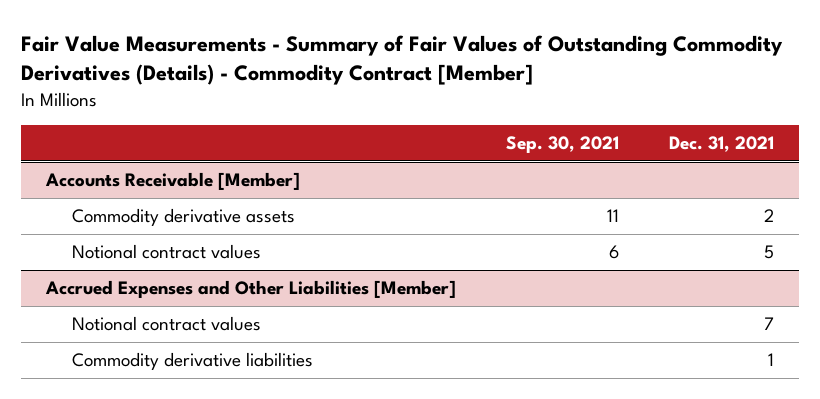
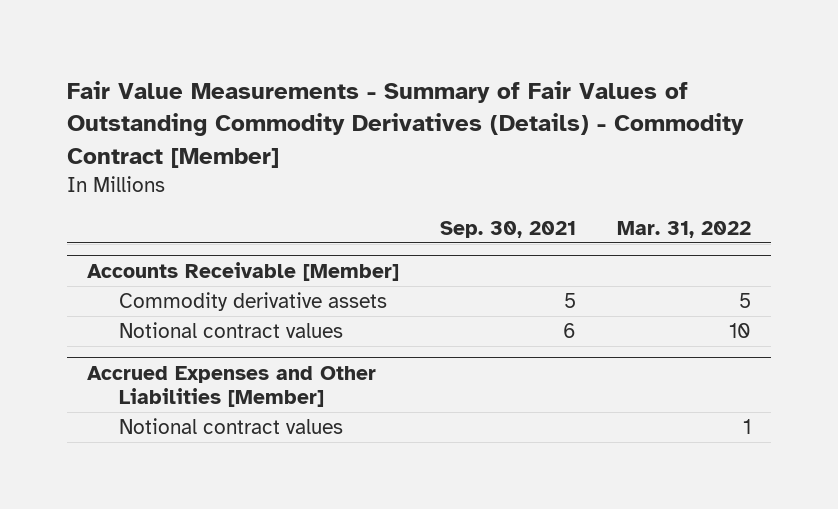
- | Sep. 30, 2021 | Dec. 31, 2021
+ | Sep. 30, 2021 | Mar. 31, 2022
@ Accounts Receivable [Member]
- Commodity derivative assets | 11 | 2
+ Commodity derivative assets | 5 | 5
@ Accrued Expenses and Other Liabilities [Member]
- Commodity derivative liabilities | | 1

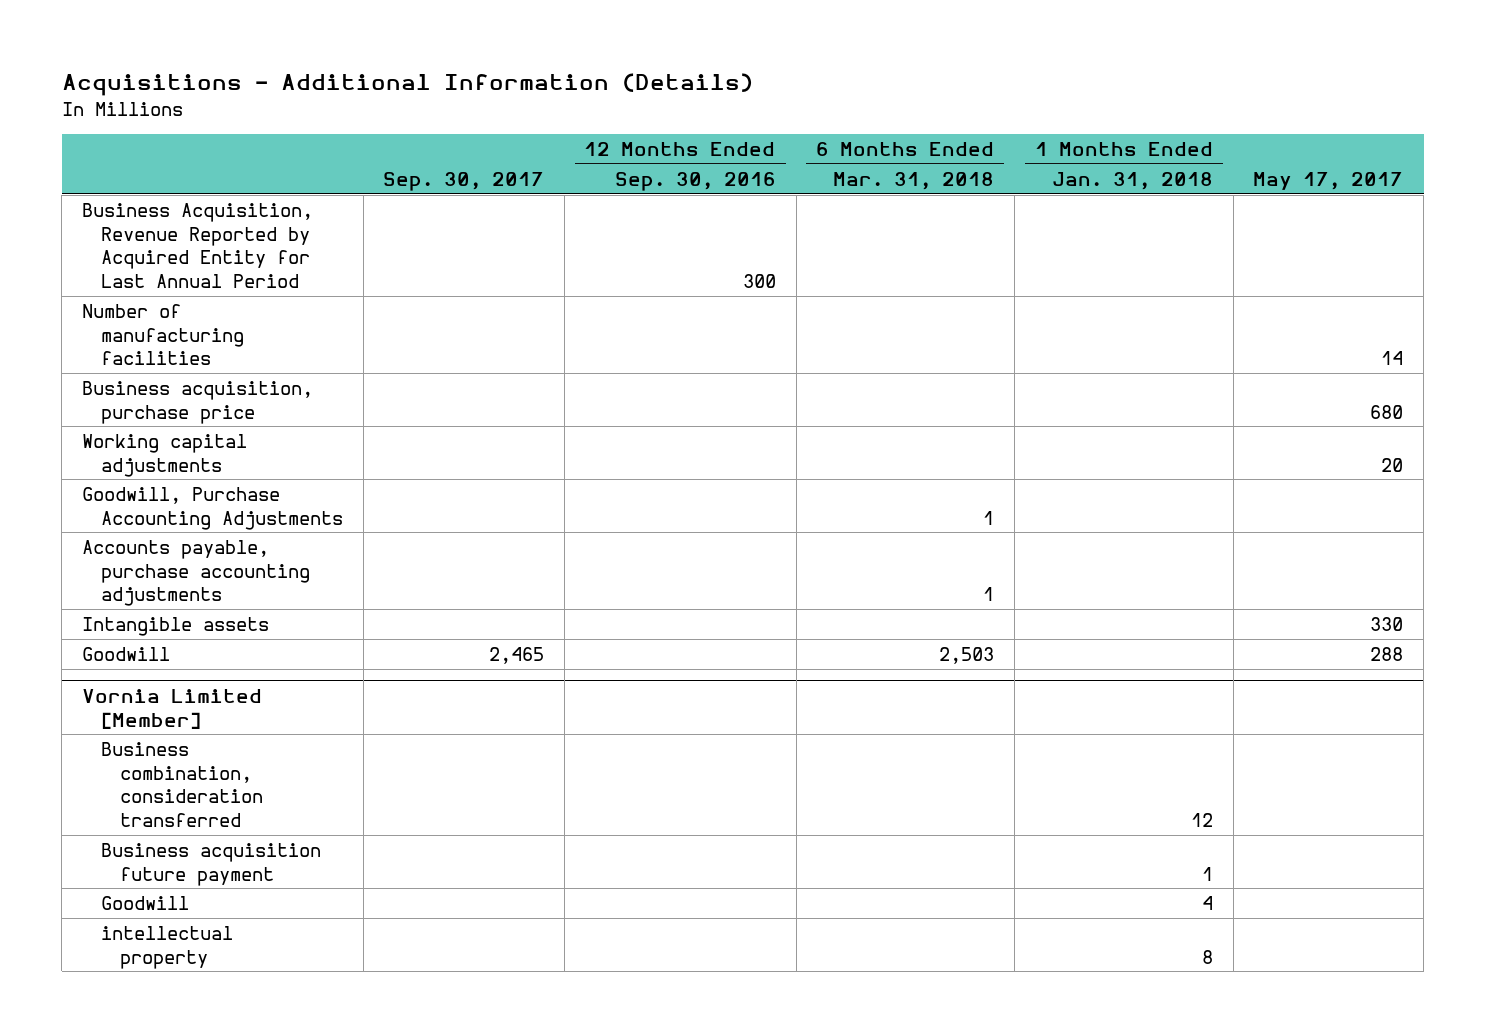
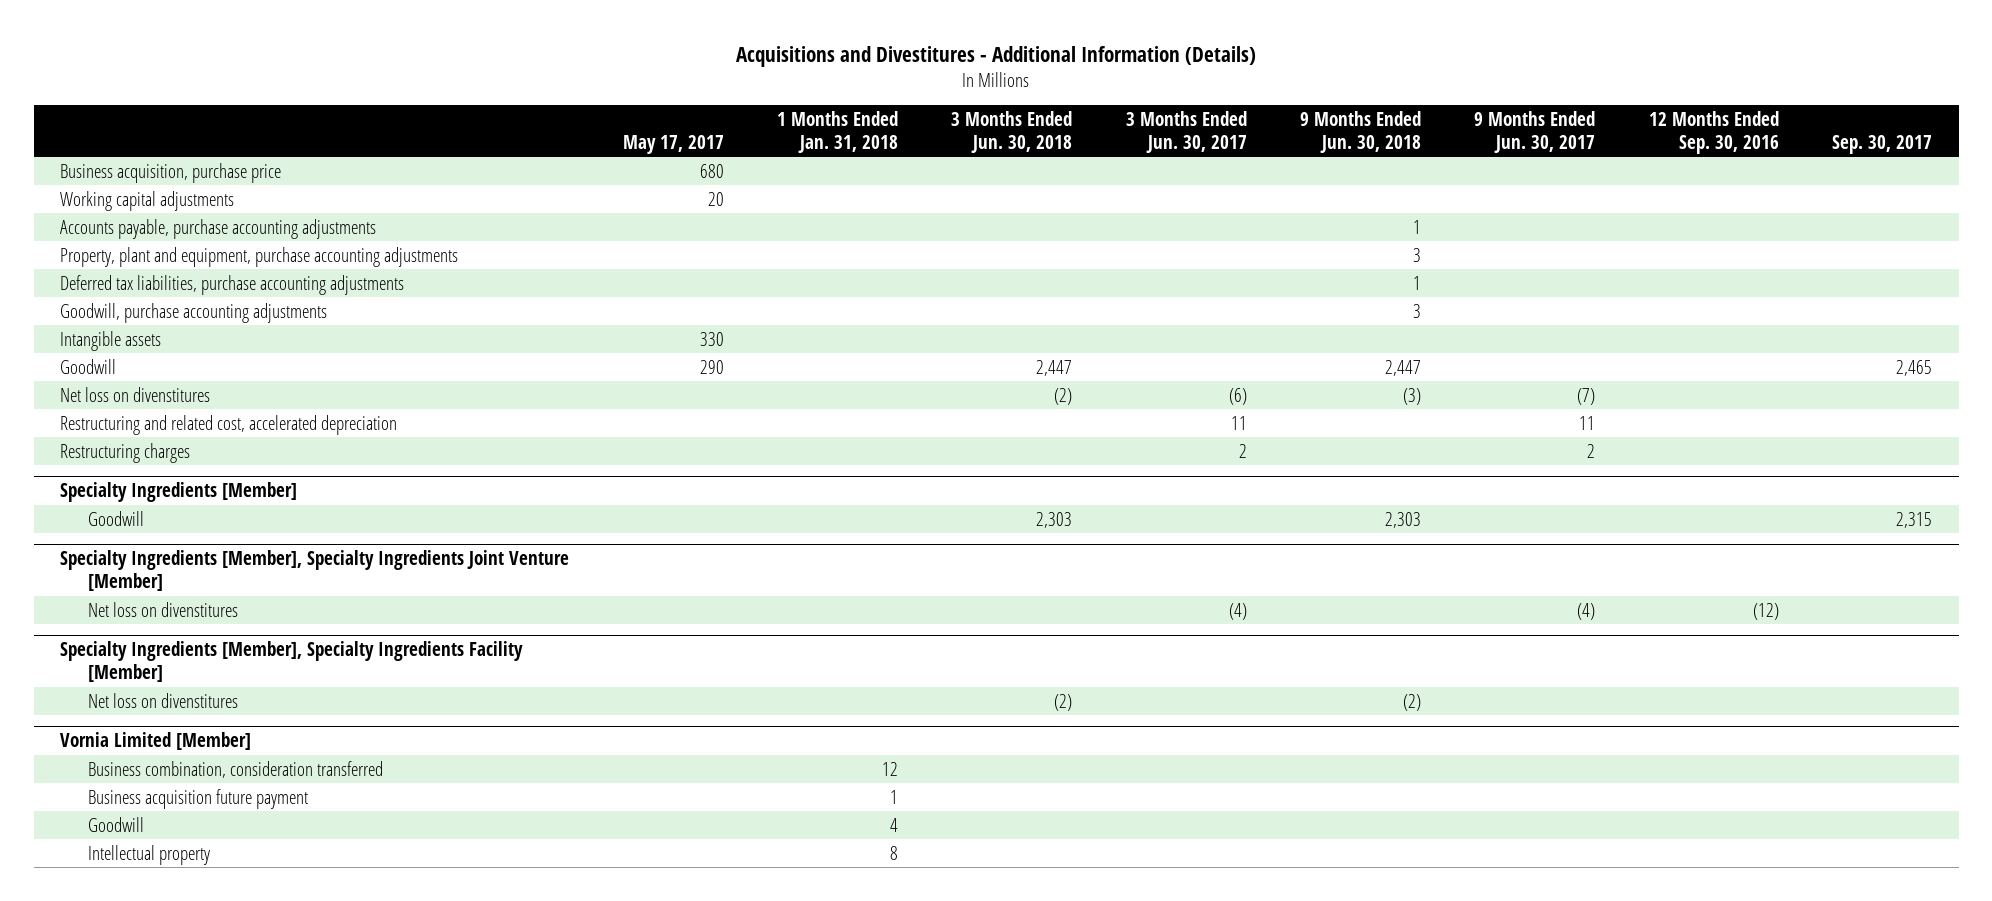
- Acquisitions - Additional Information (Details)
+ Acquisitions and Divestitures - Additional Information (Details)
- | Sep. 30, 2017 | 12 Months Ended Sep. 30, 2016 | 6 Months Ended Mar. 31, 2018 | 1 Months Ended Jan. 31, 2018 | May 17, 2017
+ | May 17, 2017 | 1 Months Ended Jan. 31, 2018 | 3 Months Ended Jun. 30, 2018 | 3 Months Ended Jun. 30, 2017 | 9 Months Ended Jun. 30, 2018 | 9 Months Ended Jun. 30, 2017 | 12 Months Ended Sep. 30, 2016 | Sep. 30, 2017
- Business Acquisition, Revenue Reported by Acquired Entity for Last Annual Period | | 300 | | |
- Number of manufacturing facilities | | | | | 14
- Goodwill, Purchase Accounting Adjustments | | | 1 | |
+ Property, plant and equipment, purchase accounting adjustments | | | | | 3 | | |
+ Deferred tax liabilities, purchase accounting adjustments | | | | | 1 | | |
+ Goodwill, purchase accounting adjustments | | | | | 3 | | |
- Goodwill | 2,465 | | 2,503 | | 288
+ Goodwill | 290 | | 2,447 | | 2,447 | | | 2,465
+ Net loss on divenstitures | | | (2) | (6) | (3) | (7) | |
+ Restructuring and related cost, accelerated depreciation | | | | 11 | | 11 | |
+ Restructuring charges | | | | 2 | | 2 | |
+ Specialty Ingredients [Member]
+ Goodwill | | | 2,303 | | 2,303 | | | 2,315
+ Specialty Ingredients [Member], Specialty Ingredients Joint Venture [Member]
+ Net loss on divenstitures | | | | (4) | | (4) | (12) |
+ Specialty Ingredients [Member], Specialty Ingredients Facility [Member]
+ Net loss on divenstitures | | | (2) | | (2) | | |
@ Vornia Limited [Member]
- intellectual property | | | | 8 |
+ Intellectual property | | 8 | | | | | |

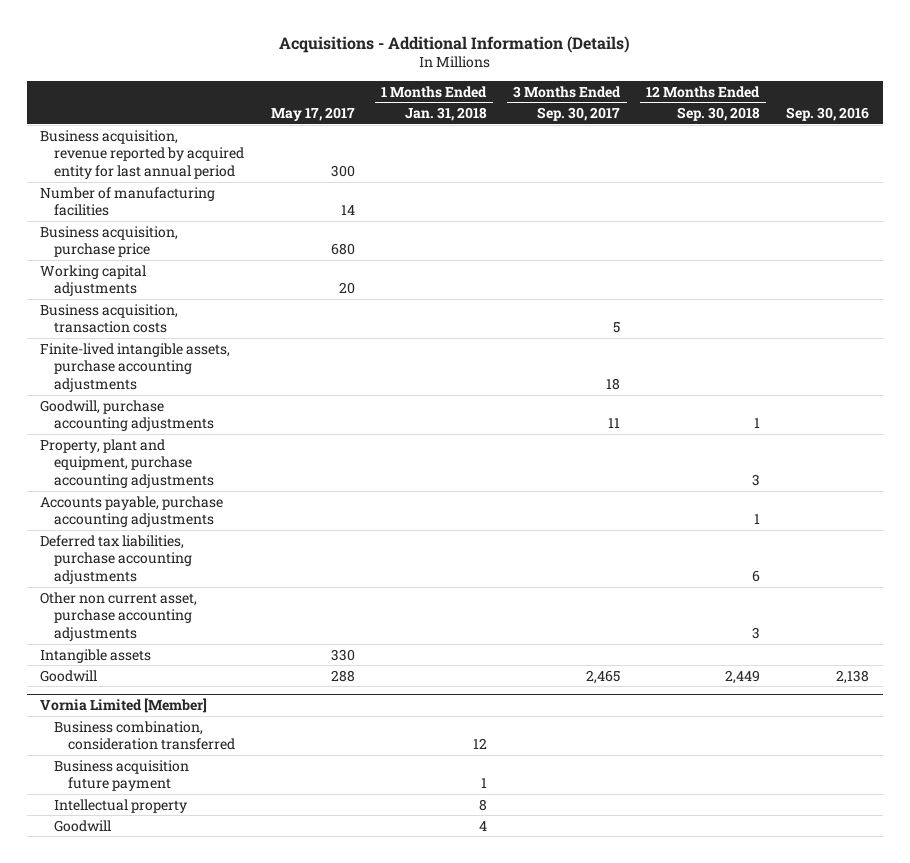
- Acquisitions and Divestitures - Additional Information (Details)
+ Acquisitions - Additional Information (Details)
- | May 17, 2017 | 1 Months Ended Jan. 31, 2018 | 3 Months Ended Jun. 30, 2018 | 3 Months Ended Jun. 30, 2017 | 9 Months Ended Jun. 30, 2018 | 9 Months Ended Jun. 30, 2017 | 12 Months Ended Sep. 30, 2016 | Sep. 30, 2017
+ | May 17, 2017 | 1 Months Ended Jan. 31, 2018 | 3 Months Ended Sep. 30, 2017 | 12 Months Ended Sep. 30, 2018 | Sep. 30, 2016
+ Business acquisition, revenue reported by acquired entity for last annual period | 300 | | | |
+ Number of manufacturing facilities | 14 | | | |
+ Business acquisition, transaction costs | | | 5 | |
+ Finite-lived intangible assets, purchase accounting adjustments | | | 18 | |
moved up: Goodwill, purchase accounting adjustments | | | 11 | 1 |
moved down: Accounts payable, purchase accounting adjustments | | | | 1 |
+ Other non current asset, purchase accounting adjustments | | | | 3 |
- Goodwill | 290 | | 2,447 | | 2,447 | | | 2,465
- Net loss on divenstitures | | | (2) | (6) | (3) | (7) | |
- Restructuring and related cost, accelerated depreciation | | | | 11 | | 11 | |
- Restructuring charges | | | | 2 | | 2 | |
- Specialty Ingredients [Member]
- Goodwill | | | 2,303 | | 2,303 | | | 2,315
- Specialty Ingredients [Member], Specialty Ingredients Joint Venture [Member]
- Net loss on divenstitures | | | | (4) | | (4) | (12) |
- Specialty Ingredients [Member], Specialty Ingredients Facility [Member]
- Net loss on divenstitures | | | (2) | | (2) | | |
+ Goodwill | 288 | | 2,465 | 2,449 | 2,138
@ Vornia Limited [Member]
moved down: Goodwill | | 4 | | |

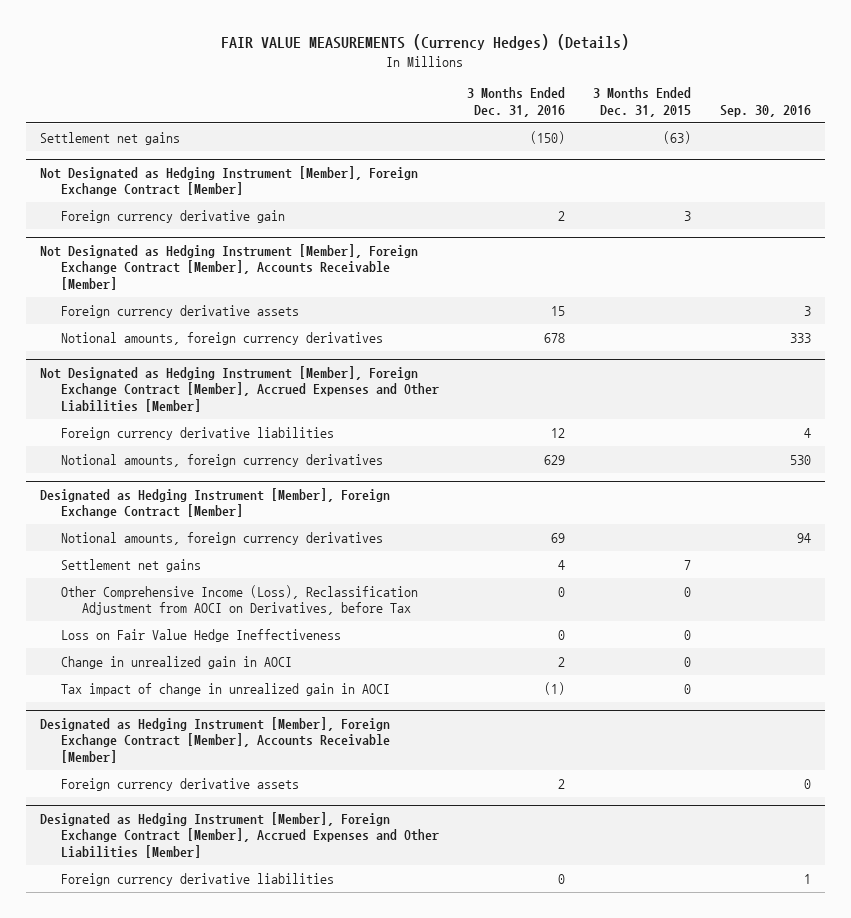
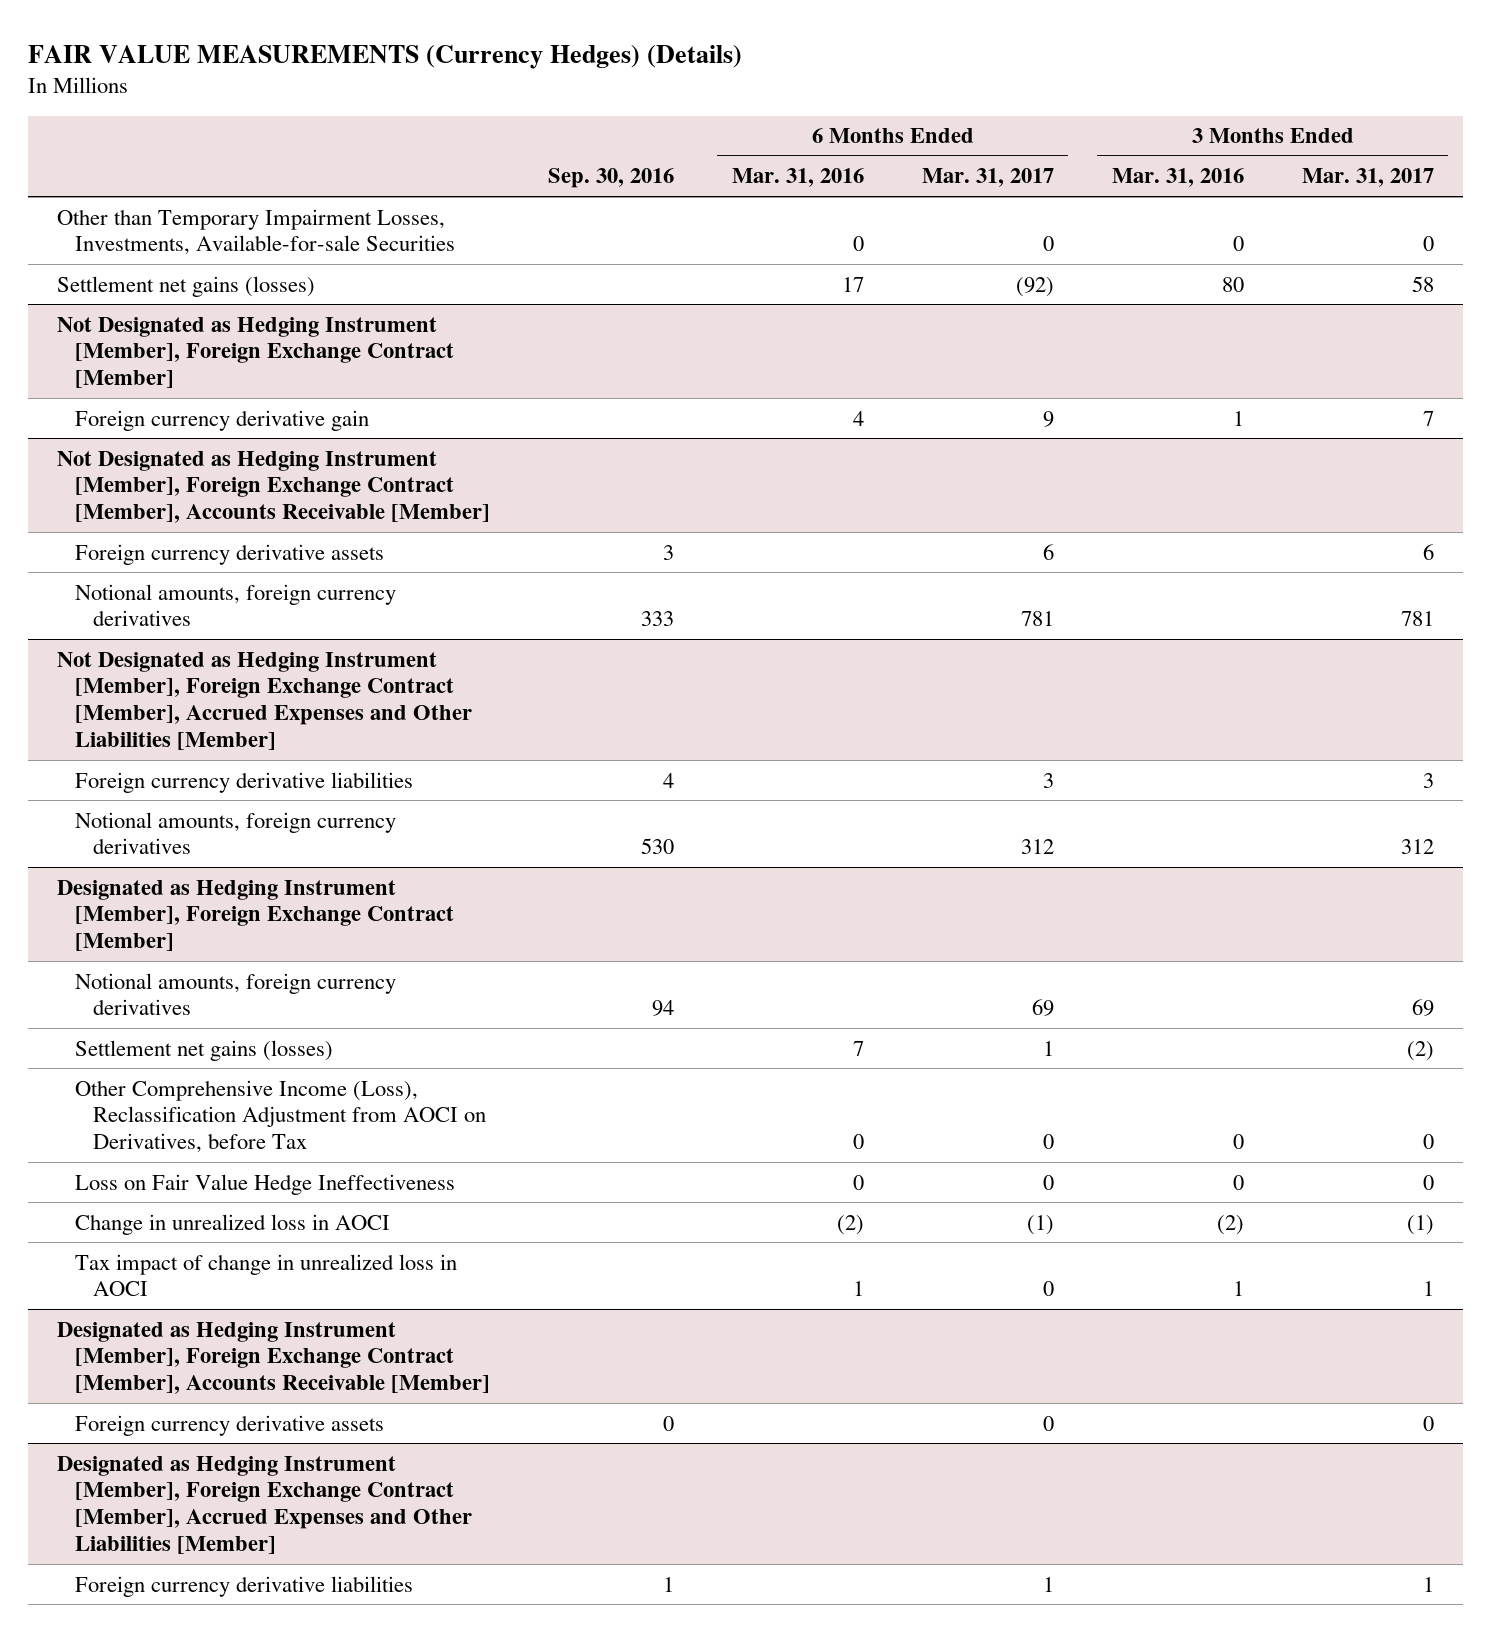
- | 3 Months Ended Dec. 31, 2016 | 3 Months Ended Dec. 31, 2015 | Sep. 30, 2016
+ | Sep. 30, 2016 | 6 Months Ended Mar. 31, 2016 | 6 Months Ended Mar. 31, 2017 | 3 Months Ended Mar. 31, 2016 | 3 Months Ended Mar. 31, 2017
- Settlement net gains | (150) | (63) |
+ Other than Temporary Impairment Losses, Investments, Available-for-sale Securities | | 0 | 0 | 0 | 0
+ Settlement net gains (losses) | | 17 | (92) | 80 | 58
@ Designated as Hedging Instrument [Member], Foreign Exchange Contract [Member]
- Settlement net gains | 4 | 7 |
+ Settlement net gains (losses) | | 7 | 1 | | (2)
- Change in unrealized gain in AOCI | 2 | 0 |
- Tax impact of change in unrealized gain in AOCI | (1) | 0 |
+ Change in unrealized loss in AOCI | | (2) | (1) | (2) | (1)
+ Tax impact of change in unrealized loss in AOCI | | 1 | 0 | 1 | 1

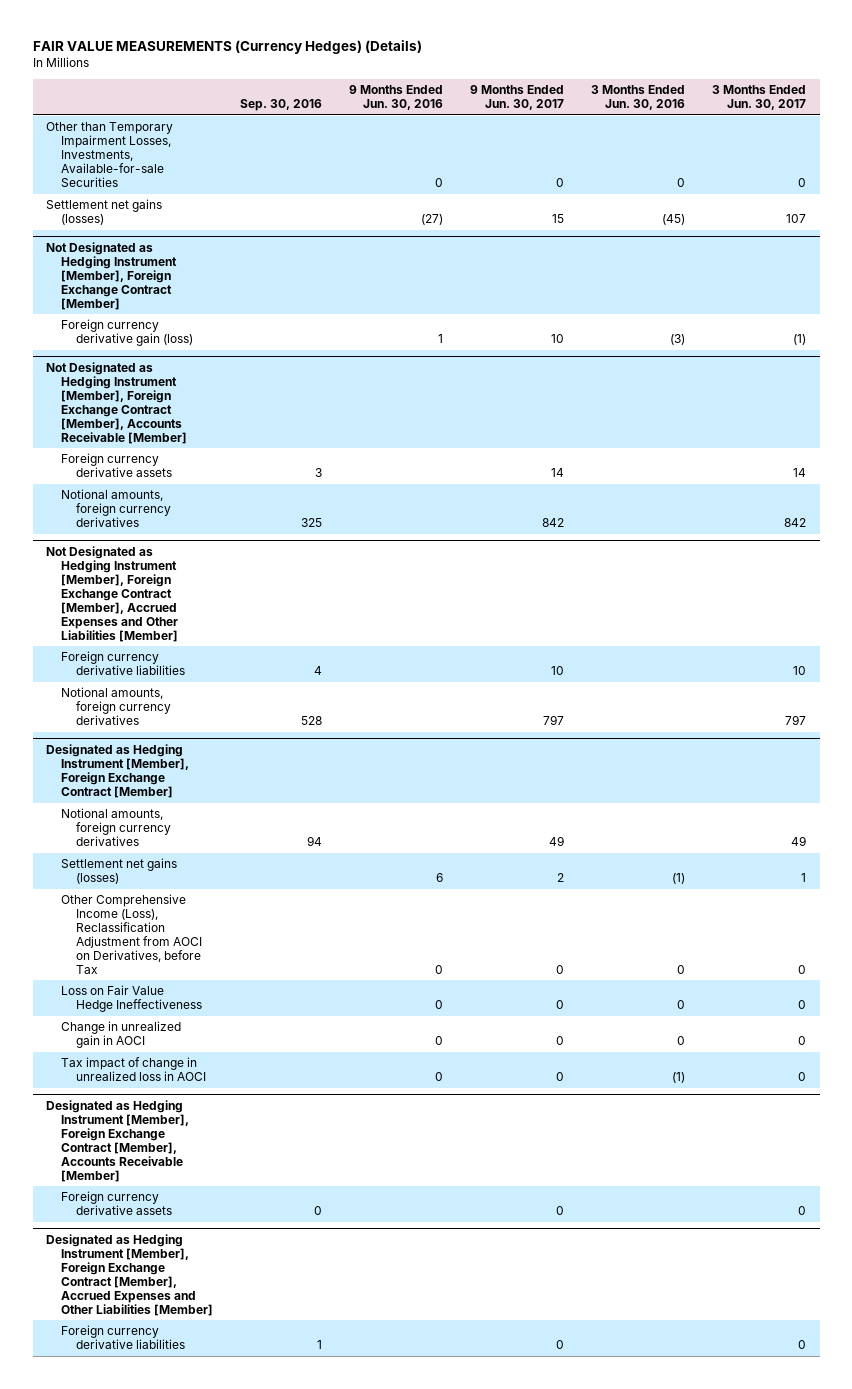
- | Sep. 30, 2016 | 6 Months Ended Mar. 31, 2016 | 6 Months Ended Mar. 31, 2017 | 3 Months Ended Mar. 31, 2016 | 3 Months Ended Mar. 31, 2017
+ | Sep. 30, 2016 | 9 Months Ended Jun. 30, 2016 | 9 Months Ended Jun. 30, 2017 | 3 Months Ended Jun. 30, 2016 | 3 Months Ended Jun. 30, 2017
@ Not Designated as Hedging Instrument [Member], Foreign Exchange Contract [Member]
- Foreign currency derivative gain | | 4 | 9 | 1 | 7
+ Foreign currency derivative gain (loss) | | 1 | 10 | (3) | (1)
@ Not Designated as Hedging Instrument [Member], Foreign Exchange Contract [Member], Accounts Receivable [Member]
- Notional amounts, foreign currency derivatives | 333 | | 781 | | 781
+ Notional amounts, foreign currency derivatives | 325 | | 842 | | 842
@ Not Designated as Hedging Instrument [Member], Foreign Exchange Contract [Member], Accrued Expenses and Other Liabilities [Member]
- Notional amounts, foreign currency derivatives | 530 | | 312 | | 312
+ Notional amounts, foreign currency derivatives | 528 | | 797 | | 797
@ Designated as Hedging Instrument [Member], Foreign Exchange Contract [Member]
- Change in unrealized loss in AOCI | | (2) | (1) | (2) | (1)
+ Change in unrealized gain in AOCI | | 0 | 0 | 0 | 0

